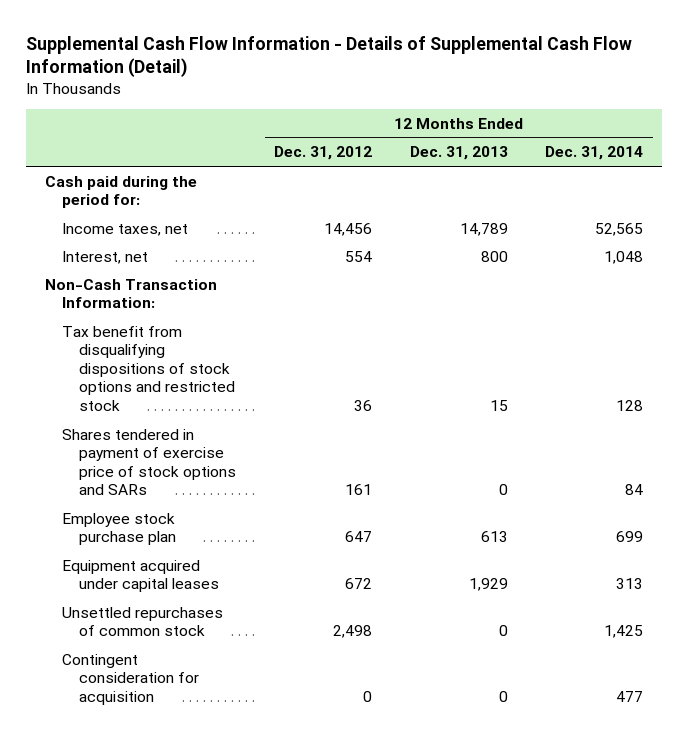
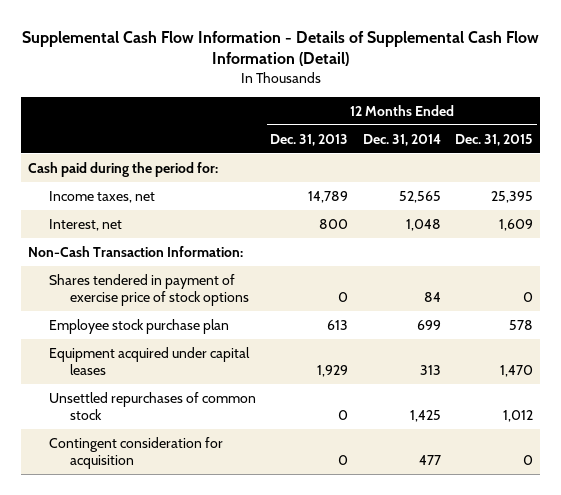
- | 12 Months Ended Dec. 31, 2012 | 12 Months Ended Dec. 31, 2013 | 12 Months Ended Dec. 31, 2014
+ | 12 Months Ended Dec. 31, 2013 | 12 Months Ended Dec. 31, 2014 | 12 Months Ended Dec. 31, 2015
- Tax benefit from disqualifying dispositions of stock options and restricted stock | 36 | 15 | 128
- Shares tendered in payment of exercise price of stock options and SARs | 161 | 0 | 84
+ Shares tendered in payment of exercise price of stock options | 0 | 84 | 0

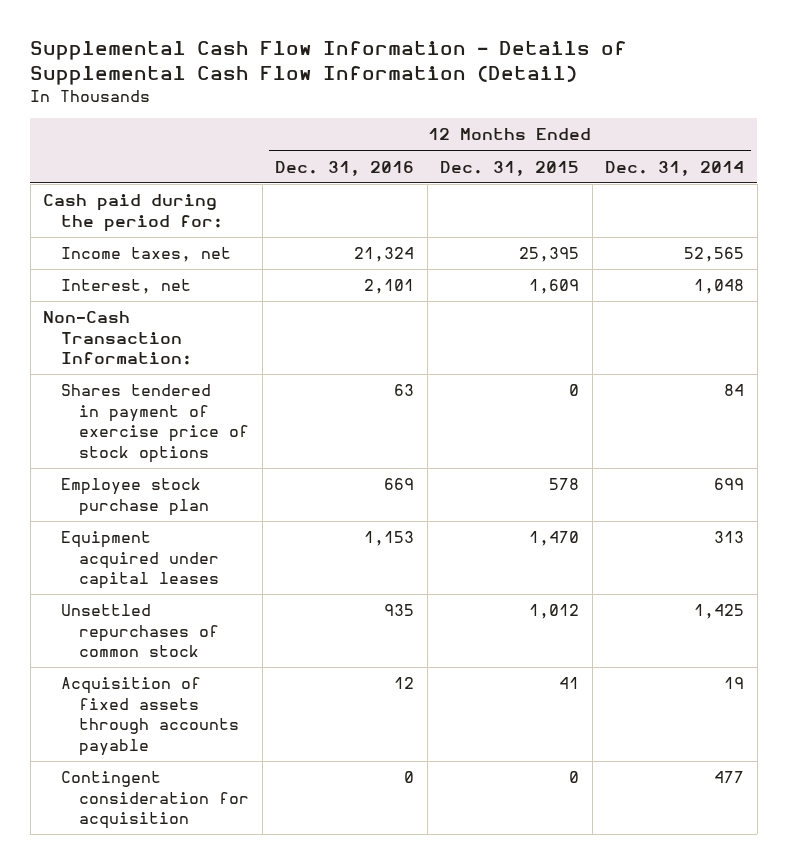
- | 12 Months Ended Dec. 31, 2013 | 12 Months Ended Dec. 31, 2014 | 12 Months Ended Dec. 31, 2015
+ | 12 Months Ended Dec. 31, 2016 | 12 Months Ended Dec. 31, 2015 | 12 Months Ended Dec. 31, 2014
+ Acquisition of fixed assets through accounts payable | 12 | 41 | 19

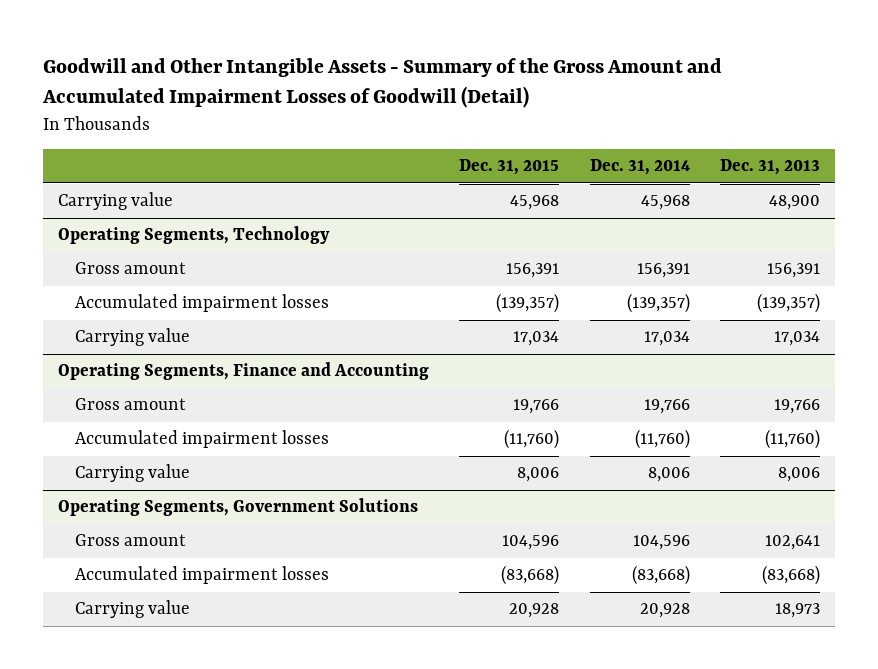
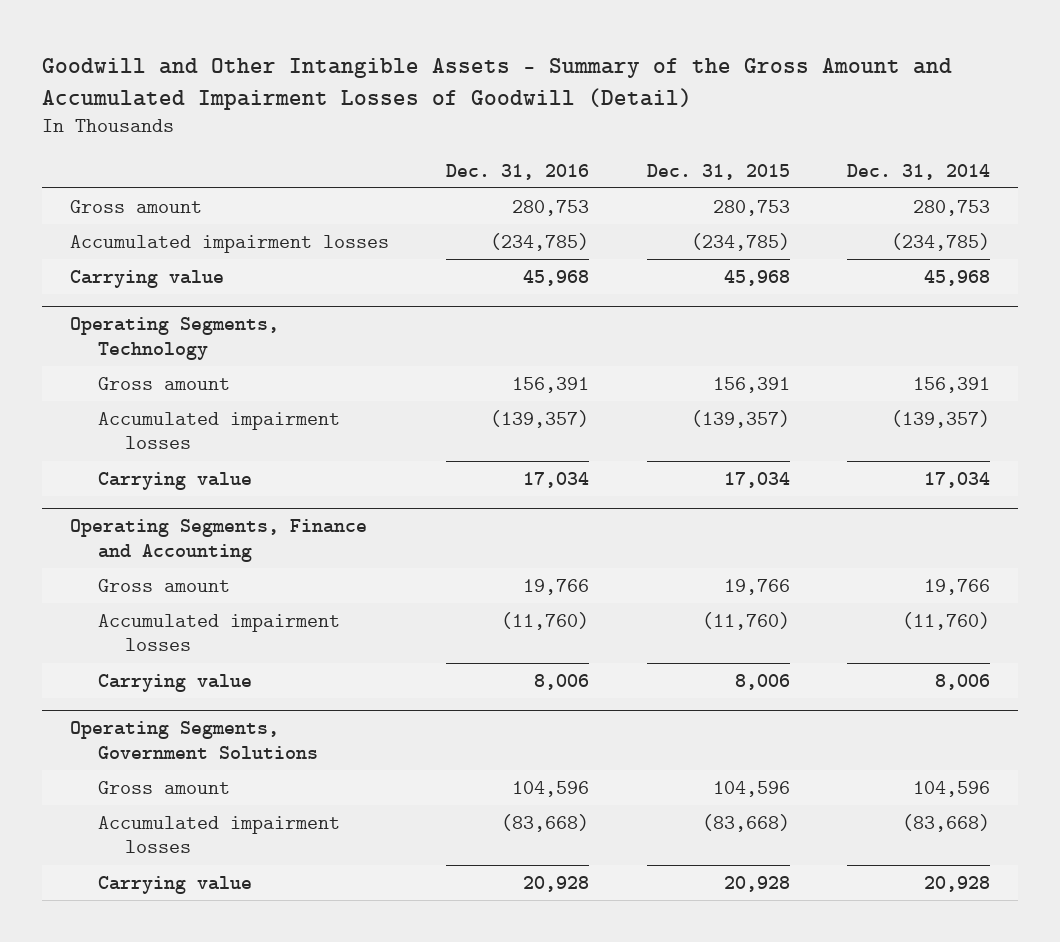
- | Dec. 31, 2015 | Dec. 31, 2014 | Dec. 31, 2013
+ | Dec. 31, 2016 | Dec. 31, 2015 | Dec. 31, 2014
+ Gross amount | 280,753 | 280,753 | 280,753
+ Accumulated impairment losses | (234,785) | (234,785) | (234,785)

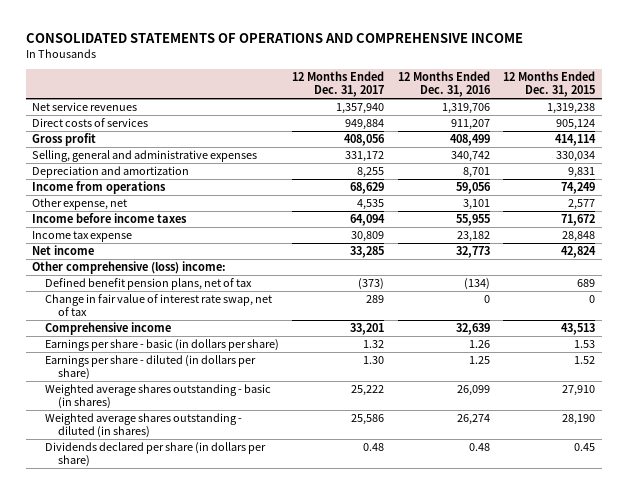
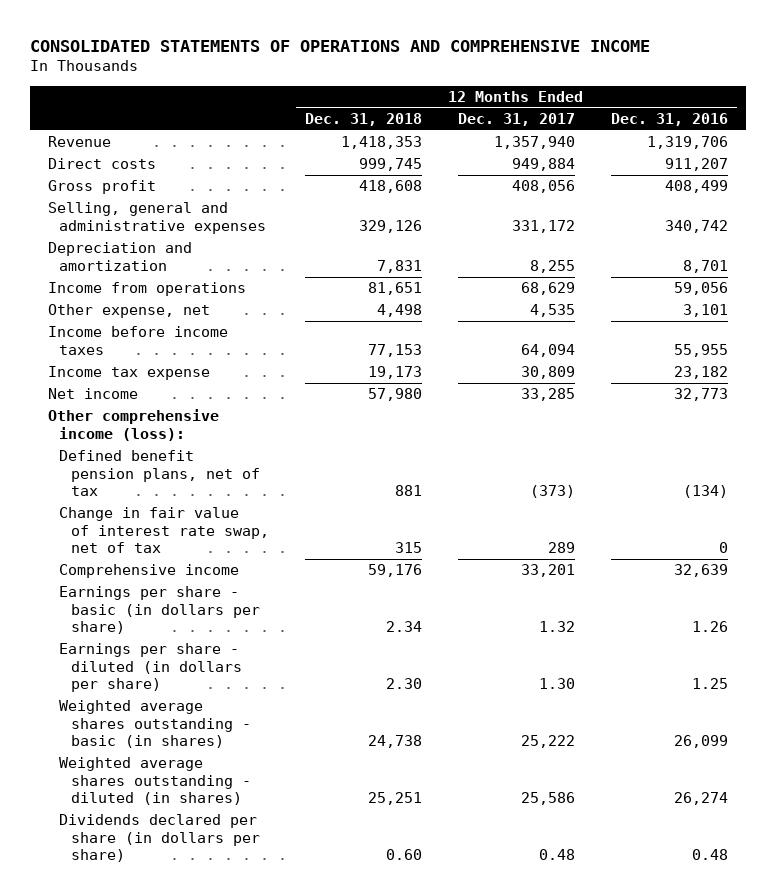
- | 12 Months Ended Dec. 31, 2017 | 12 Months Ended Dec. 31, 2016 | 12 Months Ended Dec. 31, 2015
+ | 12 Months Ended Dec. 31, 2018 | 12 Months Ended Dec. 31, 2017 | 12 Months Ended Dec. 31, 2016
- Net service revenues | 1,357,940 | 1,319,706 | 1,319,238
- Direct costs of services | 949,884 | 911,207 | 905,124
+ Revenue | 1,418,353 | 1,357,940 | 1,319,706
+ Direct costs | 999,745 | 949,884 | 911,207
- Other comprehensive (loss) income:
+ Other comprehensive income (loss):

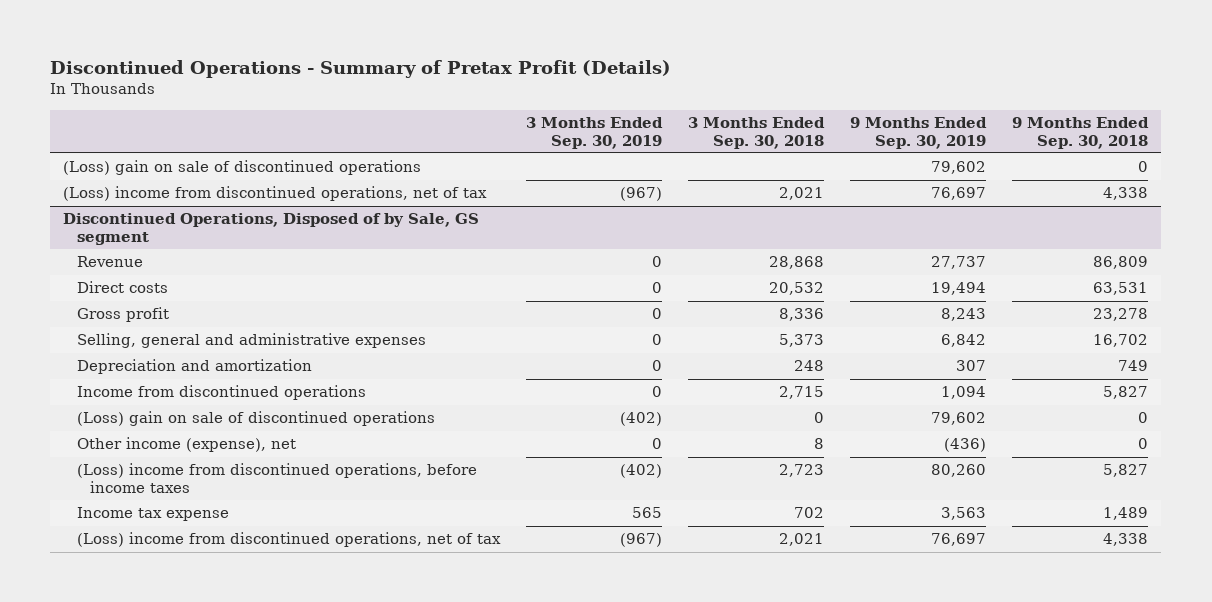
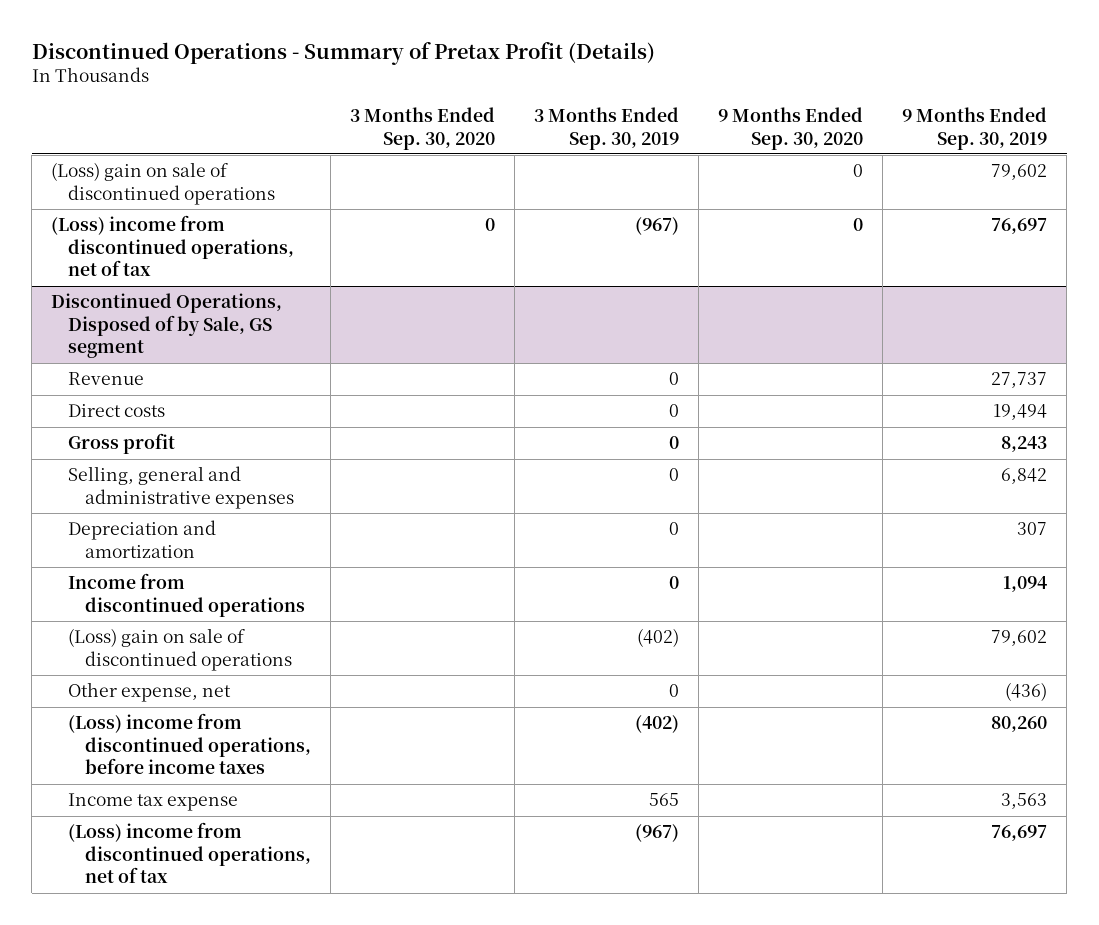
- | 3 Months Ended Sep. 30, 2019 | 3 Months Ended Sep. 30, 2018 | 9 Months Ended Sep. 30, 2019 | 9 Months Ended Sep. 30, 2018
+ | 3 Months Ended Sep. 30, 2020 | 3 Months Ended Sep. 30, 2019 | 9 Months Ended Sep. 30, 2020 | 9 Months Ended Sep. 30, 2019
@ Discontinued Operations, Disposed of by Sale, GS segment
- Other income (expense), net | 0 | 8 | (436) | 0
+ Other expense, net | | 0 | | (436)

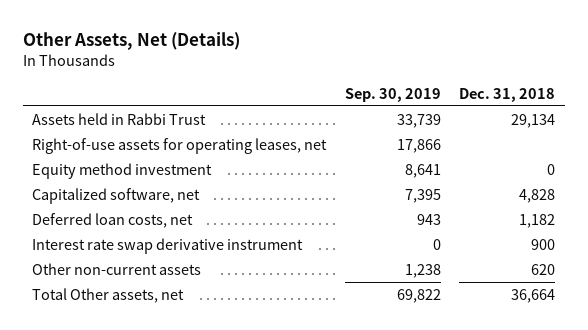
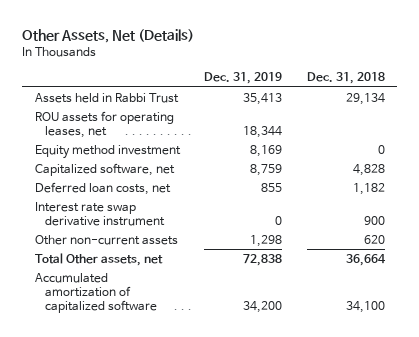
- | Sep. 30, 2019 | Dec. 31, 2018
+ | Dec. 31, 2019 | Dec. 31, 2018
- Right-of-use assets for operating leases, net | 17,866 |
+ ROU assets for operating leases, net | 18,344 |
+ Accumulated amortization of capitalized software | 34,200 | 34,100

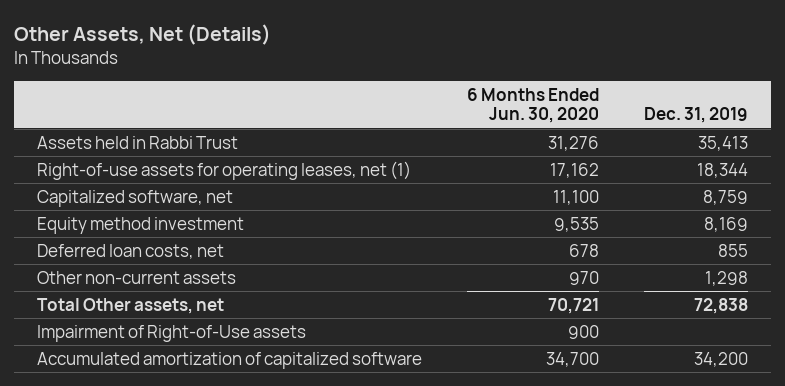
- | Dec. 31, 2019 | Dec. 31, 2018
+ | 6 Months Ended Jun. 30, 2020 | Dec. 31, 2019
- ROU assets for operating leases, net | 18,344 |
+ Right-of-use assets for operating leases, net (1) | 17,162 | 18,344
moved down: Equity method investment | 9,535 | 8,169
- Interest rate swap derivative instrument | 0 | 900
+ Impairment of Right-of-Use assets | 900 |

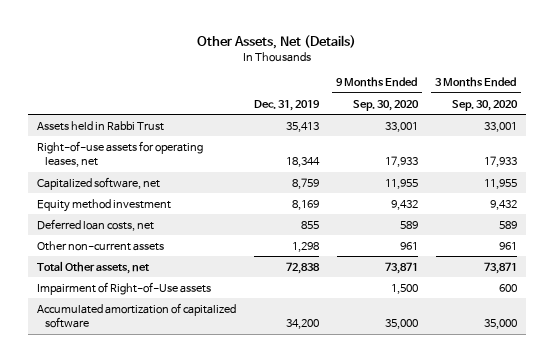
- | 6 Months Ended Jun. 30, 2020 | Dec. 31, 2019
+ | Dec. 31, 2019 | 9 Months Ended Sep. 30, 2020 | 3 Months Ended Sep. 30, 2020
- Right-of-use assets for operating leases, net (1) | 17,162 | 18,344
+ Right-of-use assets for operating leases, net | 18,344 | 17,933 | 17,933

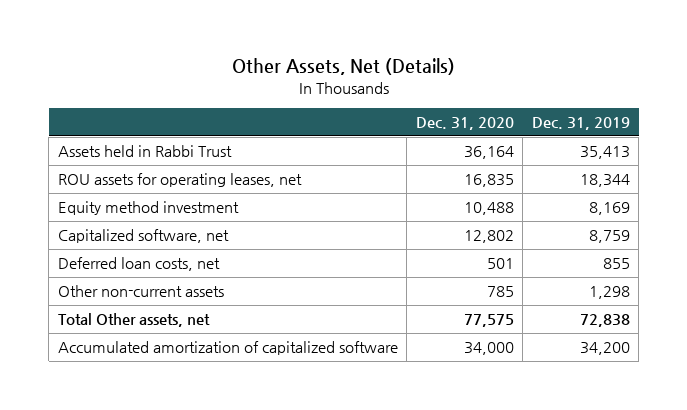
- | Dec. 31, 2019 | 9 Months Ended Sep. 30, 2020 | 3 Months Ended Sep. 30, 2020
+ | Dec. 31, 2020 | Dec. 31, 2019
- Right-of-use assets for operating leases, net | 18,344 | 17,933 | 17,933
+ ROU assets for operating leases, net | 16,835 | 18,344
moved down: Capitalized software, net | 12,802 | 8,759
- Impairment of Right-of-Use assets | | 1,500 | 600

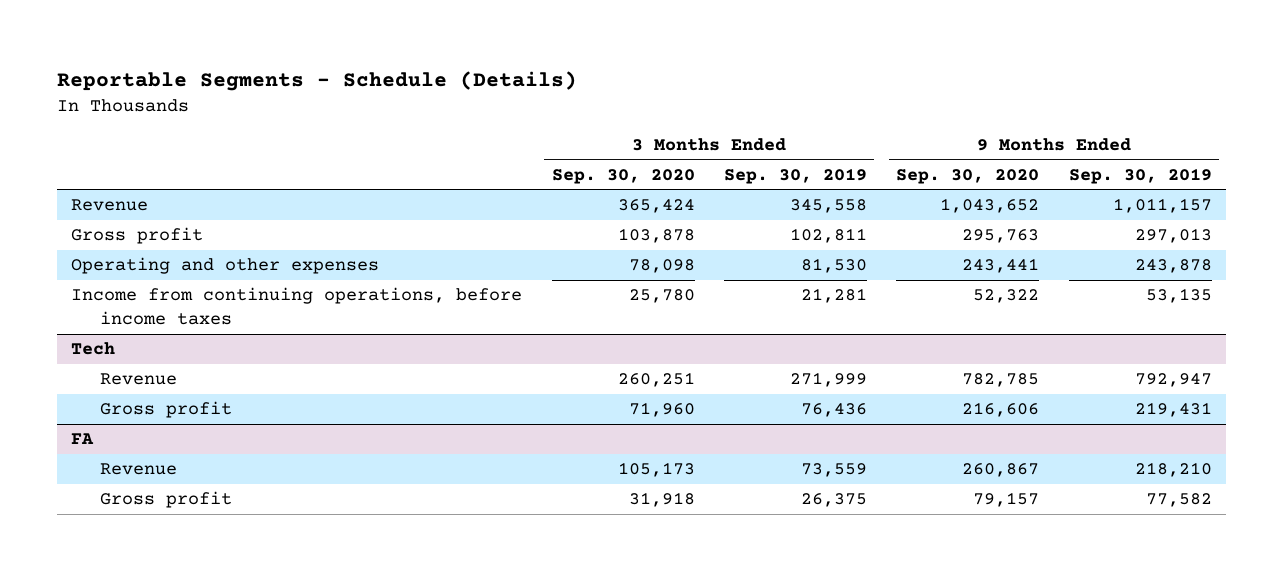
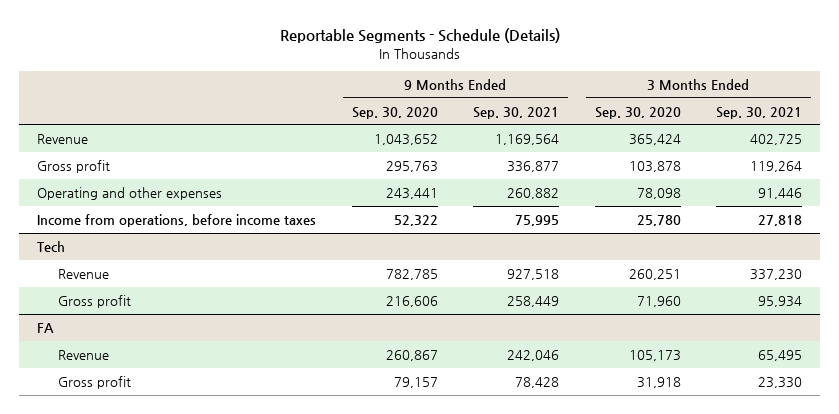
- | 3 Months Ended Sep. 30, 2020 | 3 Months Ended Sep. 30, 2019 | 9 Months Ended Sep. 30, 2020 | 9 Months Ended Sep. 30, 2019
+ | 9 Months Ended Sep. 30, 2020 | 9 Months Ended Sep. 30, 2021 | 3 Months Ended Sep. 30, 2020 | 3 Months Ended Sep. 30, 2021
- Income from continuing operations, before income taxes | 25,780 | 21,281 | 52,322 | 53,135
+ Income from operations, before income taxes | 52,322 | 75,995 | 25,780 | 27,818

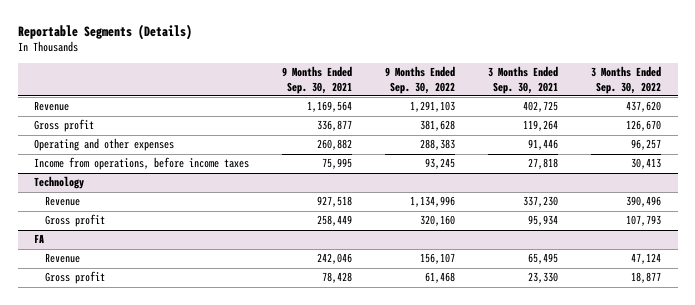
- Reportable Segments - Schedule (Details)
+ Reportable Segments (Details)
- | 9 Months Ended Sep. 30, 2020 | 9 Months Ended Sep. 30, 2021 | 3 Months Ended Sep. 30, 2020 | 3 Months Ended Sep. 30, 2021
+ | 9 Months Ended Sep. 30, 2021 | 9 Months Ended Sep. 30, 2022 | 3 Months Ended Sep. 30, 2021 | 3 Months Ended Sep. 30, 2022
- Tech
+ Technology

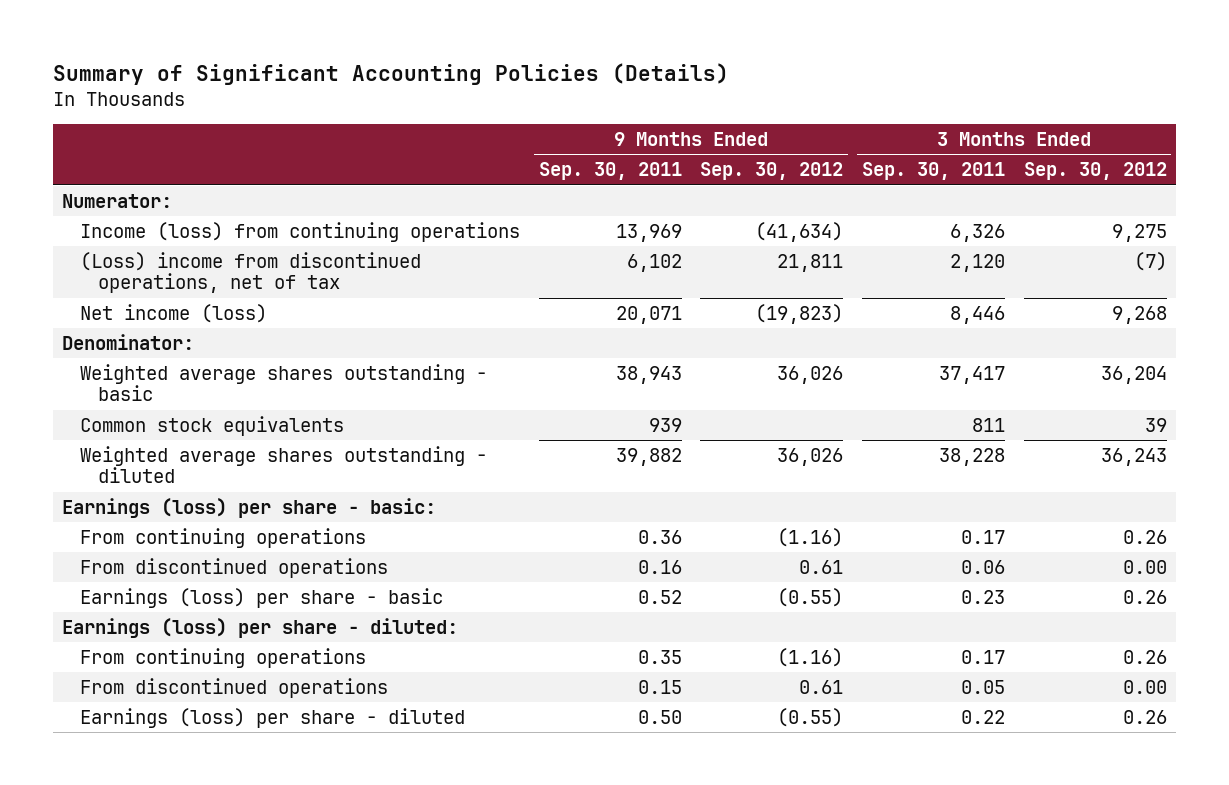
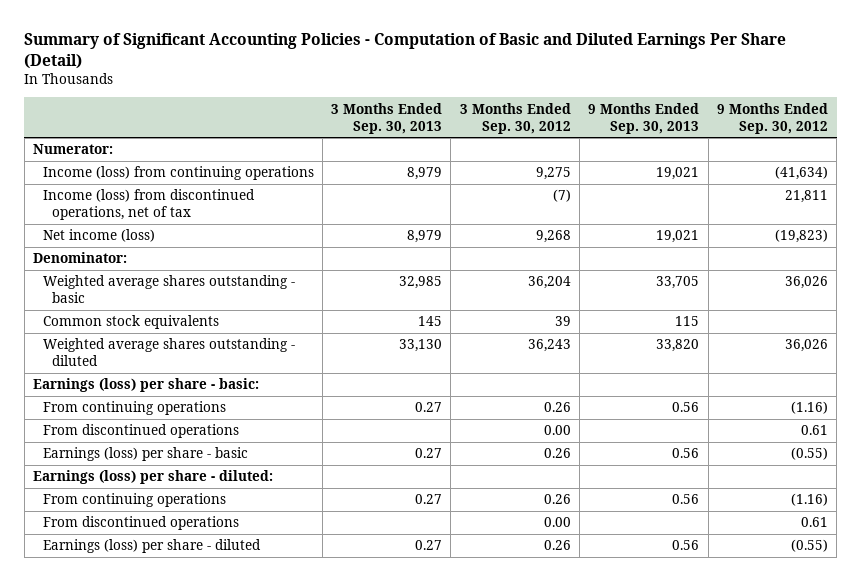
- Summary of Significant Accounting Policies (Details)
+ Summary of Significant Accounting Policies - Computation of Basic and Diluted Earnings Per Share (Detail)
- | 9 Months Ended Sep. 30, 2011 | 9 Months Ended Sep. 30, 2012 | 3 Months Ended Sep. 30, 2011 | 3 Months Ended Sep. 30, 2012
+ | 3 Months Ended Sep. 30, 2013 | 3 Months Ended Sep. 30, 2012 | 9 Months Ended Sep. 30, 2013 | 9 Months Ended Sep. 30, 2012
- (Loss) income from discontinued operations, net of tax | 6,102 | 21,811 | 2,120 | (7)
+ Income (loss) from discontinued operations, net of tax | | (7) | | 21,811

